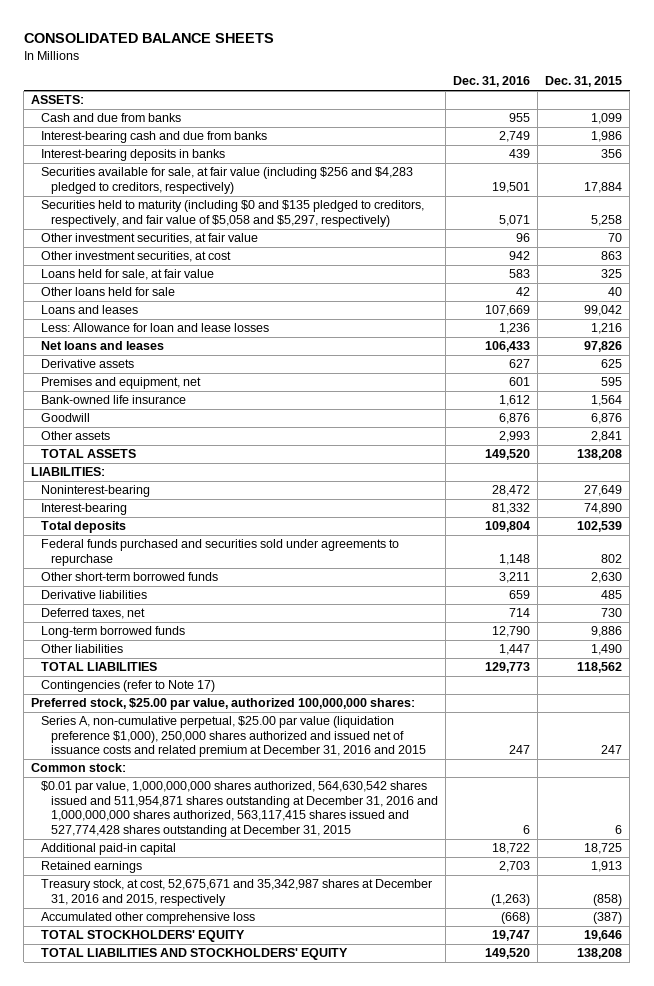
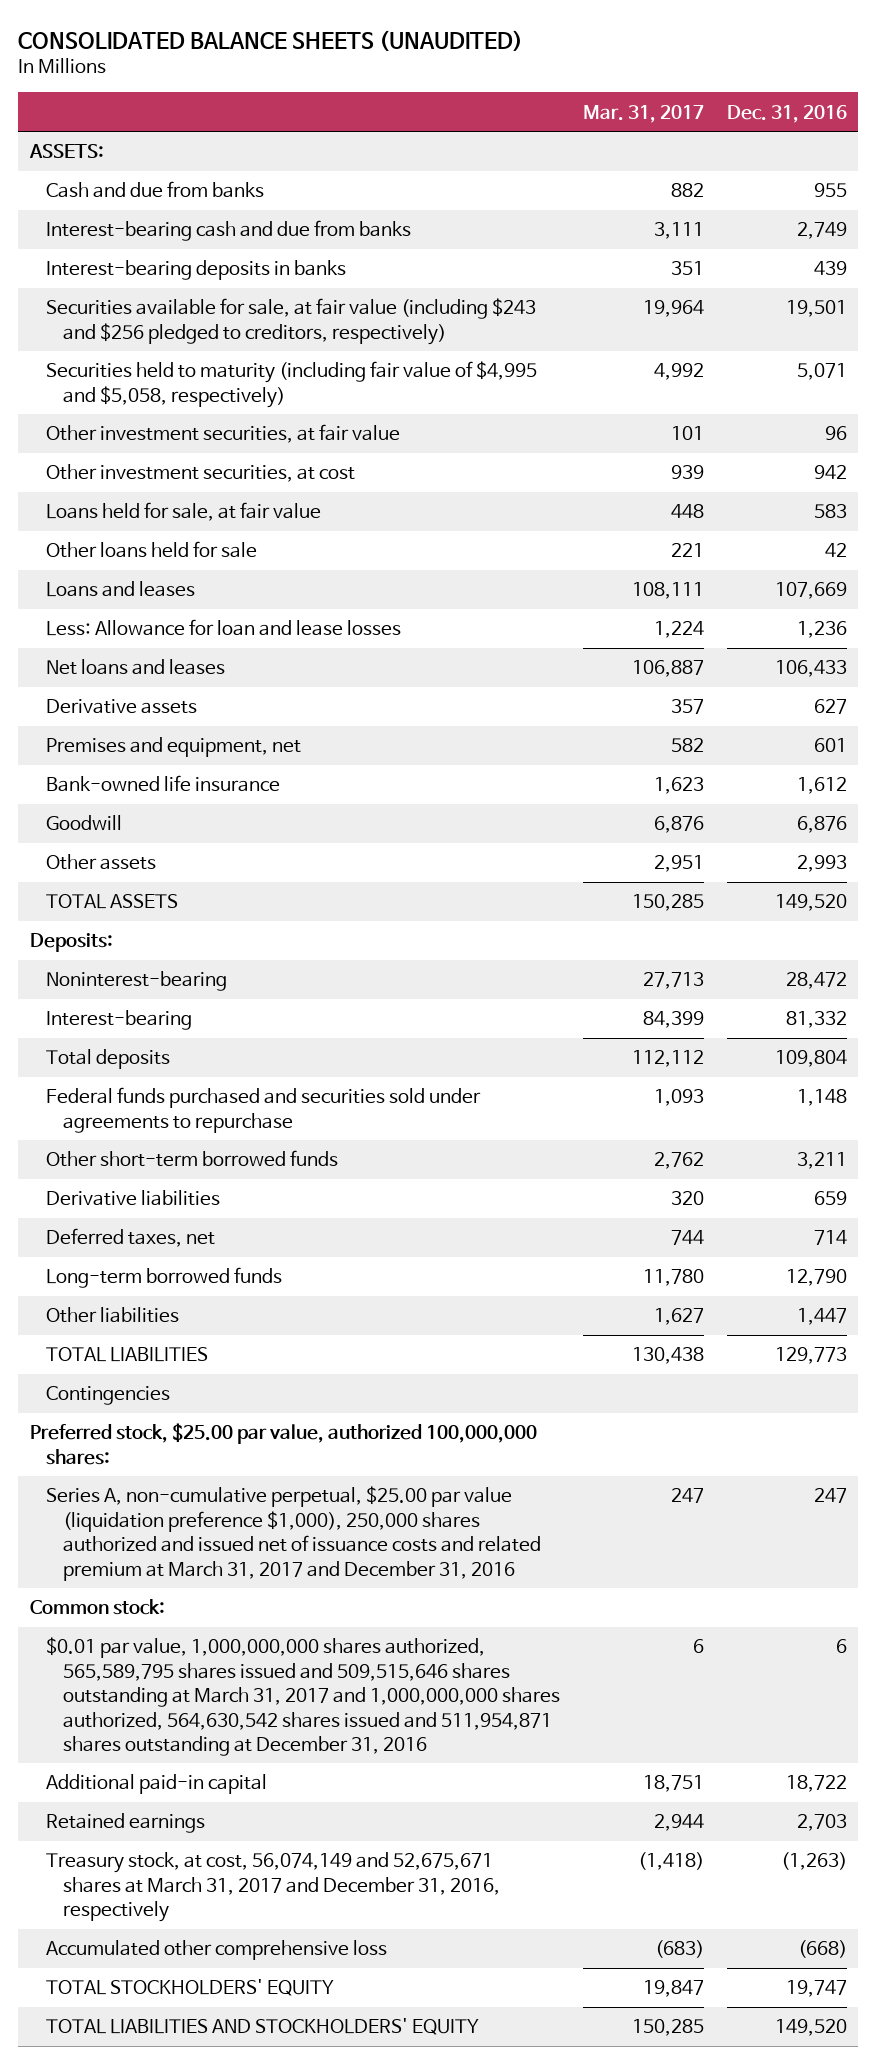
- CONSOLIDATED BALANCE SHEETS
+ CONSOLIDATED BALANCE SHEETS (UNAUDITED)
- | Dec. 31, 2016 | Dec. 31, 2015
+ | Mar. 31, 2017 | Dec. 31, 2016
- Securities available for sale, at fair value (including $256 and $4,283 pledged to creditors, respectively) | 19,501 | 17,884
- Securities held to maturity (including $0 and $135 pledged to creditors, respectively, and fair value of $5,058 and $5,297, respectively) | 5,071 | 5,258
+ Securities available for sale, at fair value (including $243 and $256 pledged to creditors, respectively) | 19,964 | 19,501
+ Securities held to maturity (including fair value of $4,995 and $5,058, respectively) | 4,992 | 5,071
- LIABILITIES:
+ Deposits:
- Contingencies (refer to Note 17)
+ Contingencies
- Series A, non-cumulative perpetual, $25.00 par value (liquidation preference $1,000), 250,000 shares authorized and issued net of issuance costs and related premium at December 31, 2016 and 2015 | 247 | 247
+ Series A, non-cumulative perpetual, $25.00 par value (liquidation preference $1,000), 250,000 shares authorized and issued net of issuance costs and related premium at March 31, 2017 and December 31, 2016 | 247 | 247
- $0.01 par value, 1,000,000,000 shares authorized, 564,630,542 shares issued and 511,954,871 shares outstanding at December 31, 2016 and 1,000,000,000 shares authorized, 563,117,415 shares issued and 527,774,428 shares outstanding at December 31, 2015 | 6 | 6
+ $0.01 par value, 1,000,000,000 shares authorized, 565,589,795 shares issued and 509,515,646 shares outstanding at March 31, 2017 and 1,000,000,000 shares authorized, 564,630,542 shares issued and 511,954,871 shares outstanding at December 31, 2016 | 6 | 6
- Treasury stock, at cost, 52,675,671 and 35,342,987 shares at December 31, 2016 and 2015, respectively | (1,263) | (858)
+ Treasury stock, at cost, 56,074,149 and 52,675,671 shares at March 31, 2017 and December 31, 2016, respectively | (1,418) | (1,263)

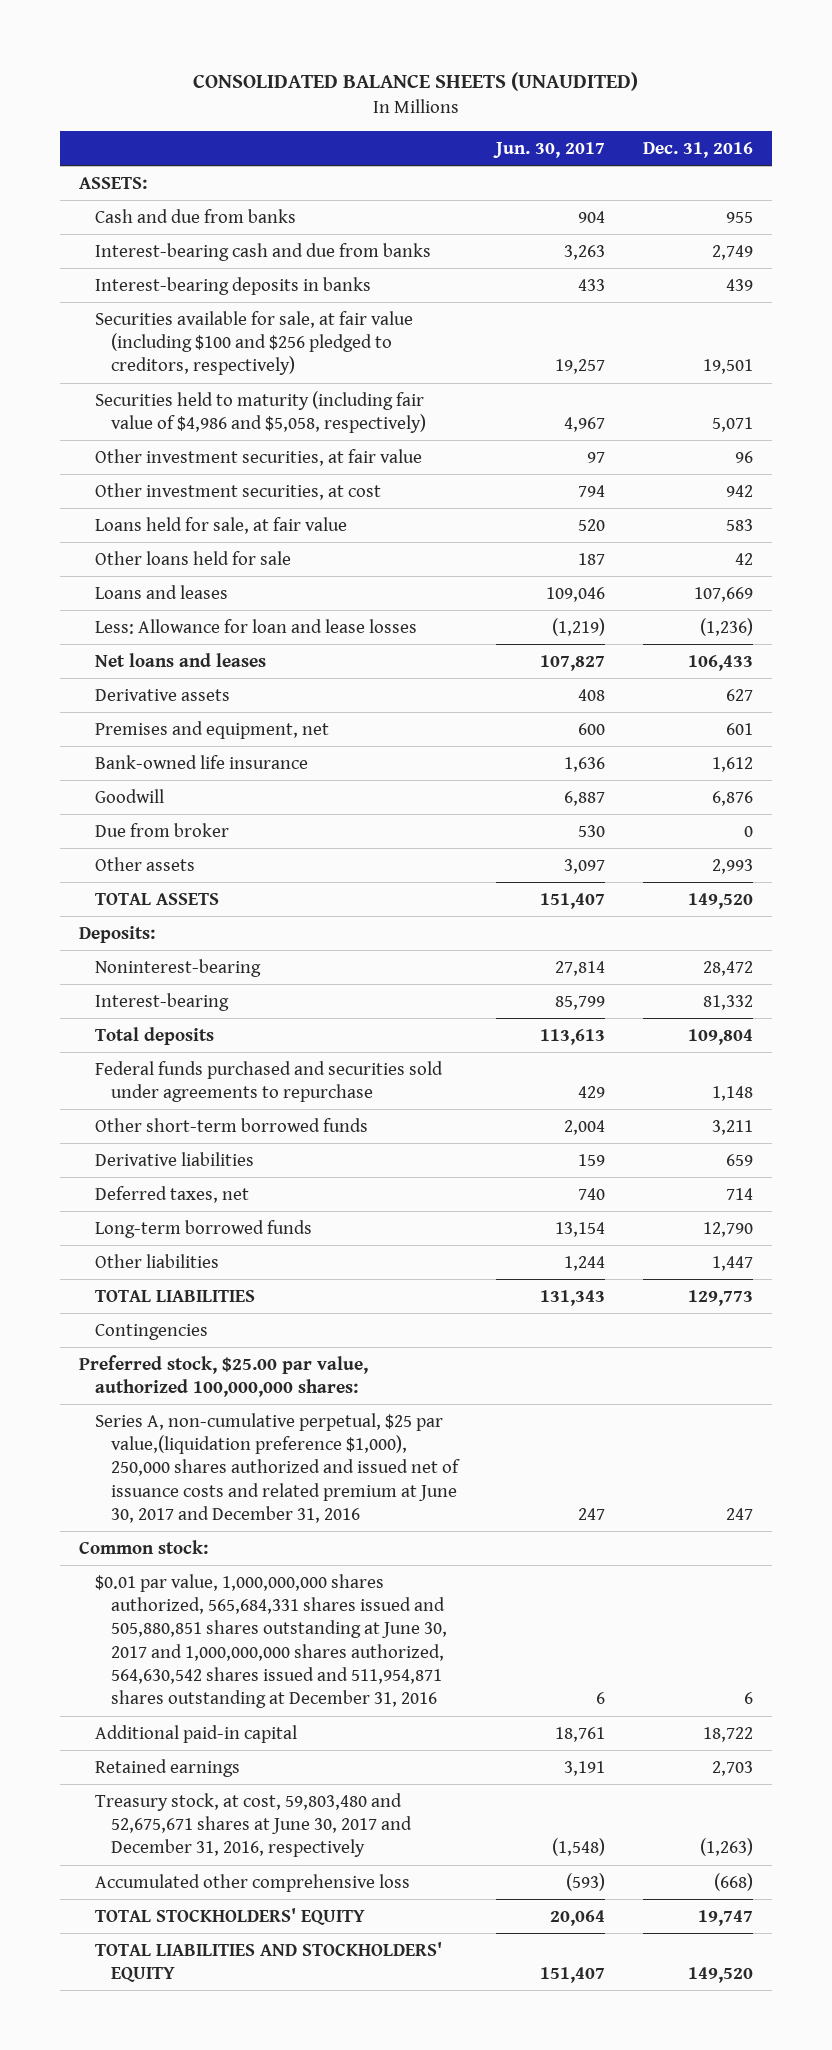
- | Mar. 31, 2017 | Dec. 31, 2016
+ | Jun. 30, 2017 | Dec. 31, 2016
- Securities available for sale, at fair value (including $243 and $256 pledged to creditors, respectively) | 19,964 | 19,501
- Securities held to maturity (including fair value of $4,995 and $5,058, respectively) | 4,992 | 5,071
+ Securities available for sale, at fair value (including $100 and $256 pledged to creditors, respectively) | 19,257 | 19,501
+ Securities held to maturity (including fair value of $4,986 and $5,058, respectively) | 4,967 | 5,071
- Less: Allowance for loan and lease losses | 1,224 | 1,236
+ Less: Allowance for loan and lease losses | (1,219) | (1,236)
+ Due from broker | 530 | 0
- Series A, non-cumulative perpetual, $25.00 par value (liquidation preference $1,000), 250,000 shares authorized and issued net of issuance costs and related premium at March 31, 2017 and December 31, 2016 | 247 | 247
+ Series A, non-cumulative perpetual, $25 par value,(liquidation preference $1,000), 250,000 shares authorized and issued net of issuance costs and related premium at June 30, 2017 and December 31, 2016 | 247 | 247
- $0.01 par value, 1,000,000,000 shares authorized, 565,589,795 shares issued and 509,515,646 shares outstanding at March 31, 2017 and 1,000,000,000 shares authorized, 564,630,542 shares issued and 511,954,871 shares outstanding at December 31, 2016 | 6 | 6
+ $0.01 par value, 1,000,000,000 shares authorized, 565,684,331 shares issued and 505,880,851 shares outstanding at June 30, 2017 and 1,000,000,000 shares authorized, 564,630,542 shares issued and 511,954,871 shares outstanding at December 31, 2016 | 6 | 6
- Treasury stock, at cost, 56,074,149 and 52,675,671 shares at March 31, 2017 and December 31, 2016, respectively | (1,418) | (1,263)
+ Treasury stock, at cost, 59,803,480 and 52,675,671 shares at June 30, 2017 and December 31, 2016, respectively | (1,548) | (1,263)

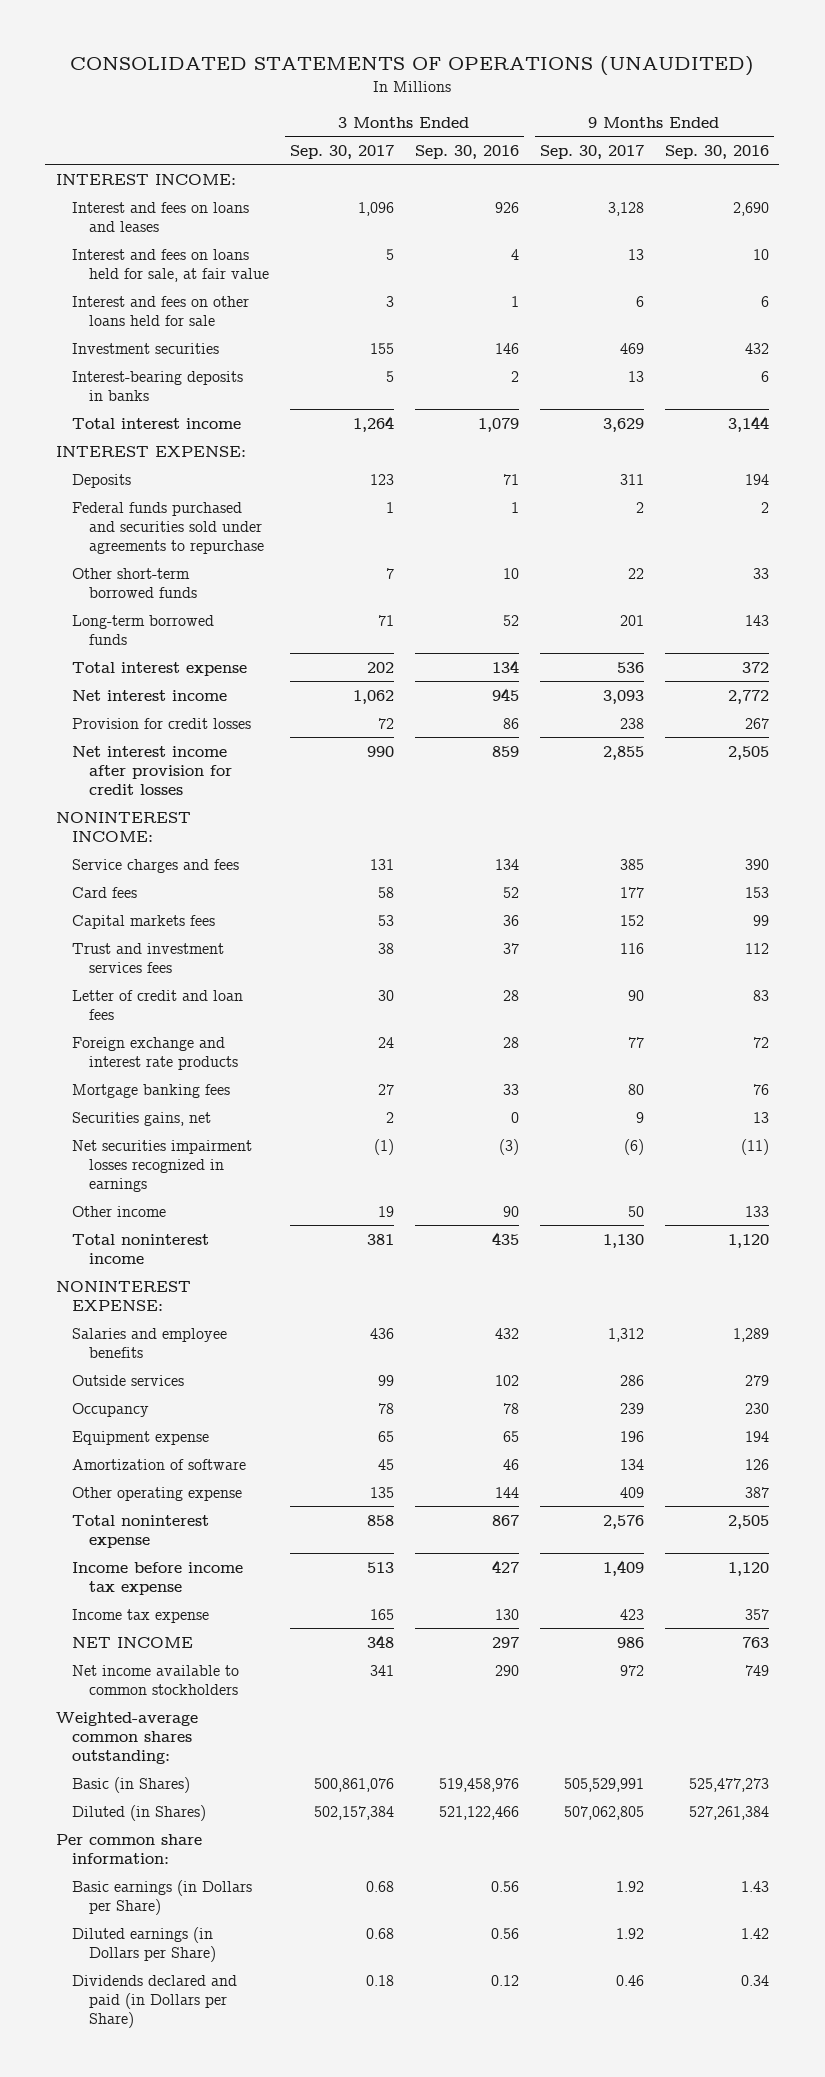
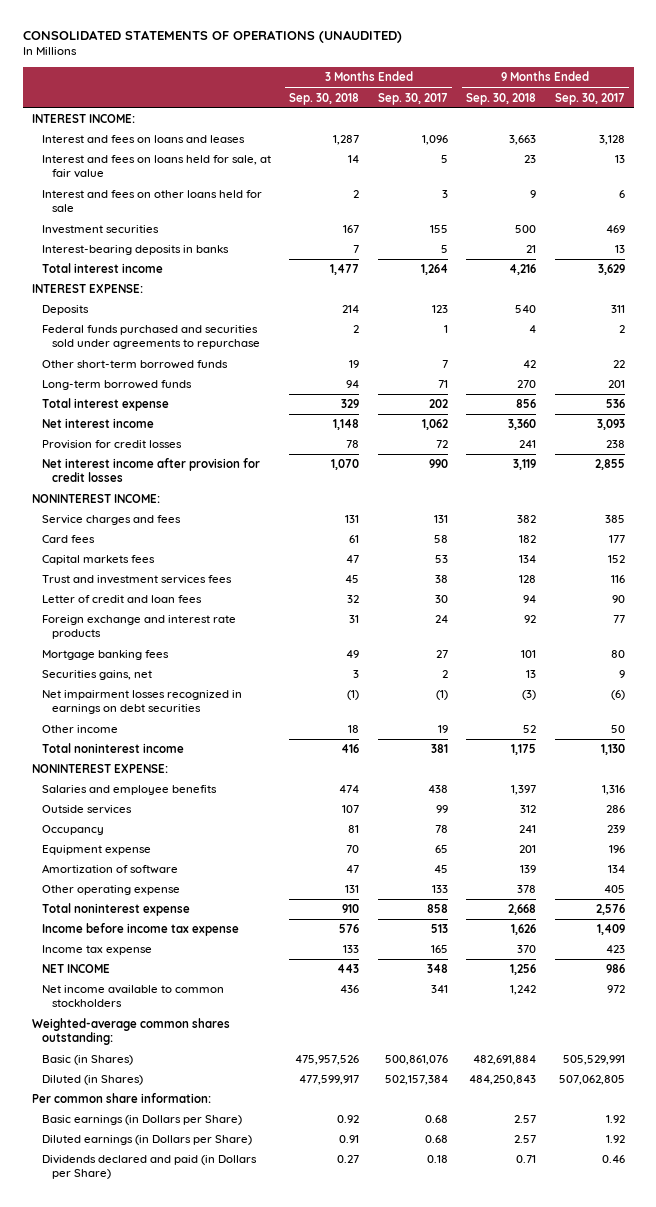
- | 3 Months Ended Sep. 30, 2017 | 3 Months Ended Sep. 30, 2016 | 9 Months Ended Sep. 30, 2017 | 9 Months Ended Sep. 30, 2016
+ | 3 Months Ended Sep. 30, 2018 | 3 Months Ended Sep. 30, 2017 | 9 Months Ended Sep. 30, 2018 | 9 Months Ended Sep. 30, 2017
- Net securities impairment losses recognized in earnings | (1) | (3) | (6) | (11)
+ Net impairment losses recognized in earnings on debt securities | (1) | (1) | (3) | (6)
- Salaries and employee benefits | 436 | 432 | 1,312 | 1,289
+ Salaries and employee benefits | 474 | 438 | 1,397 | 1,316
- Other operating expense | 135 | 144 | 409 | 387
+ Other operating expense | 131 | 133 | 378 | 405

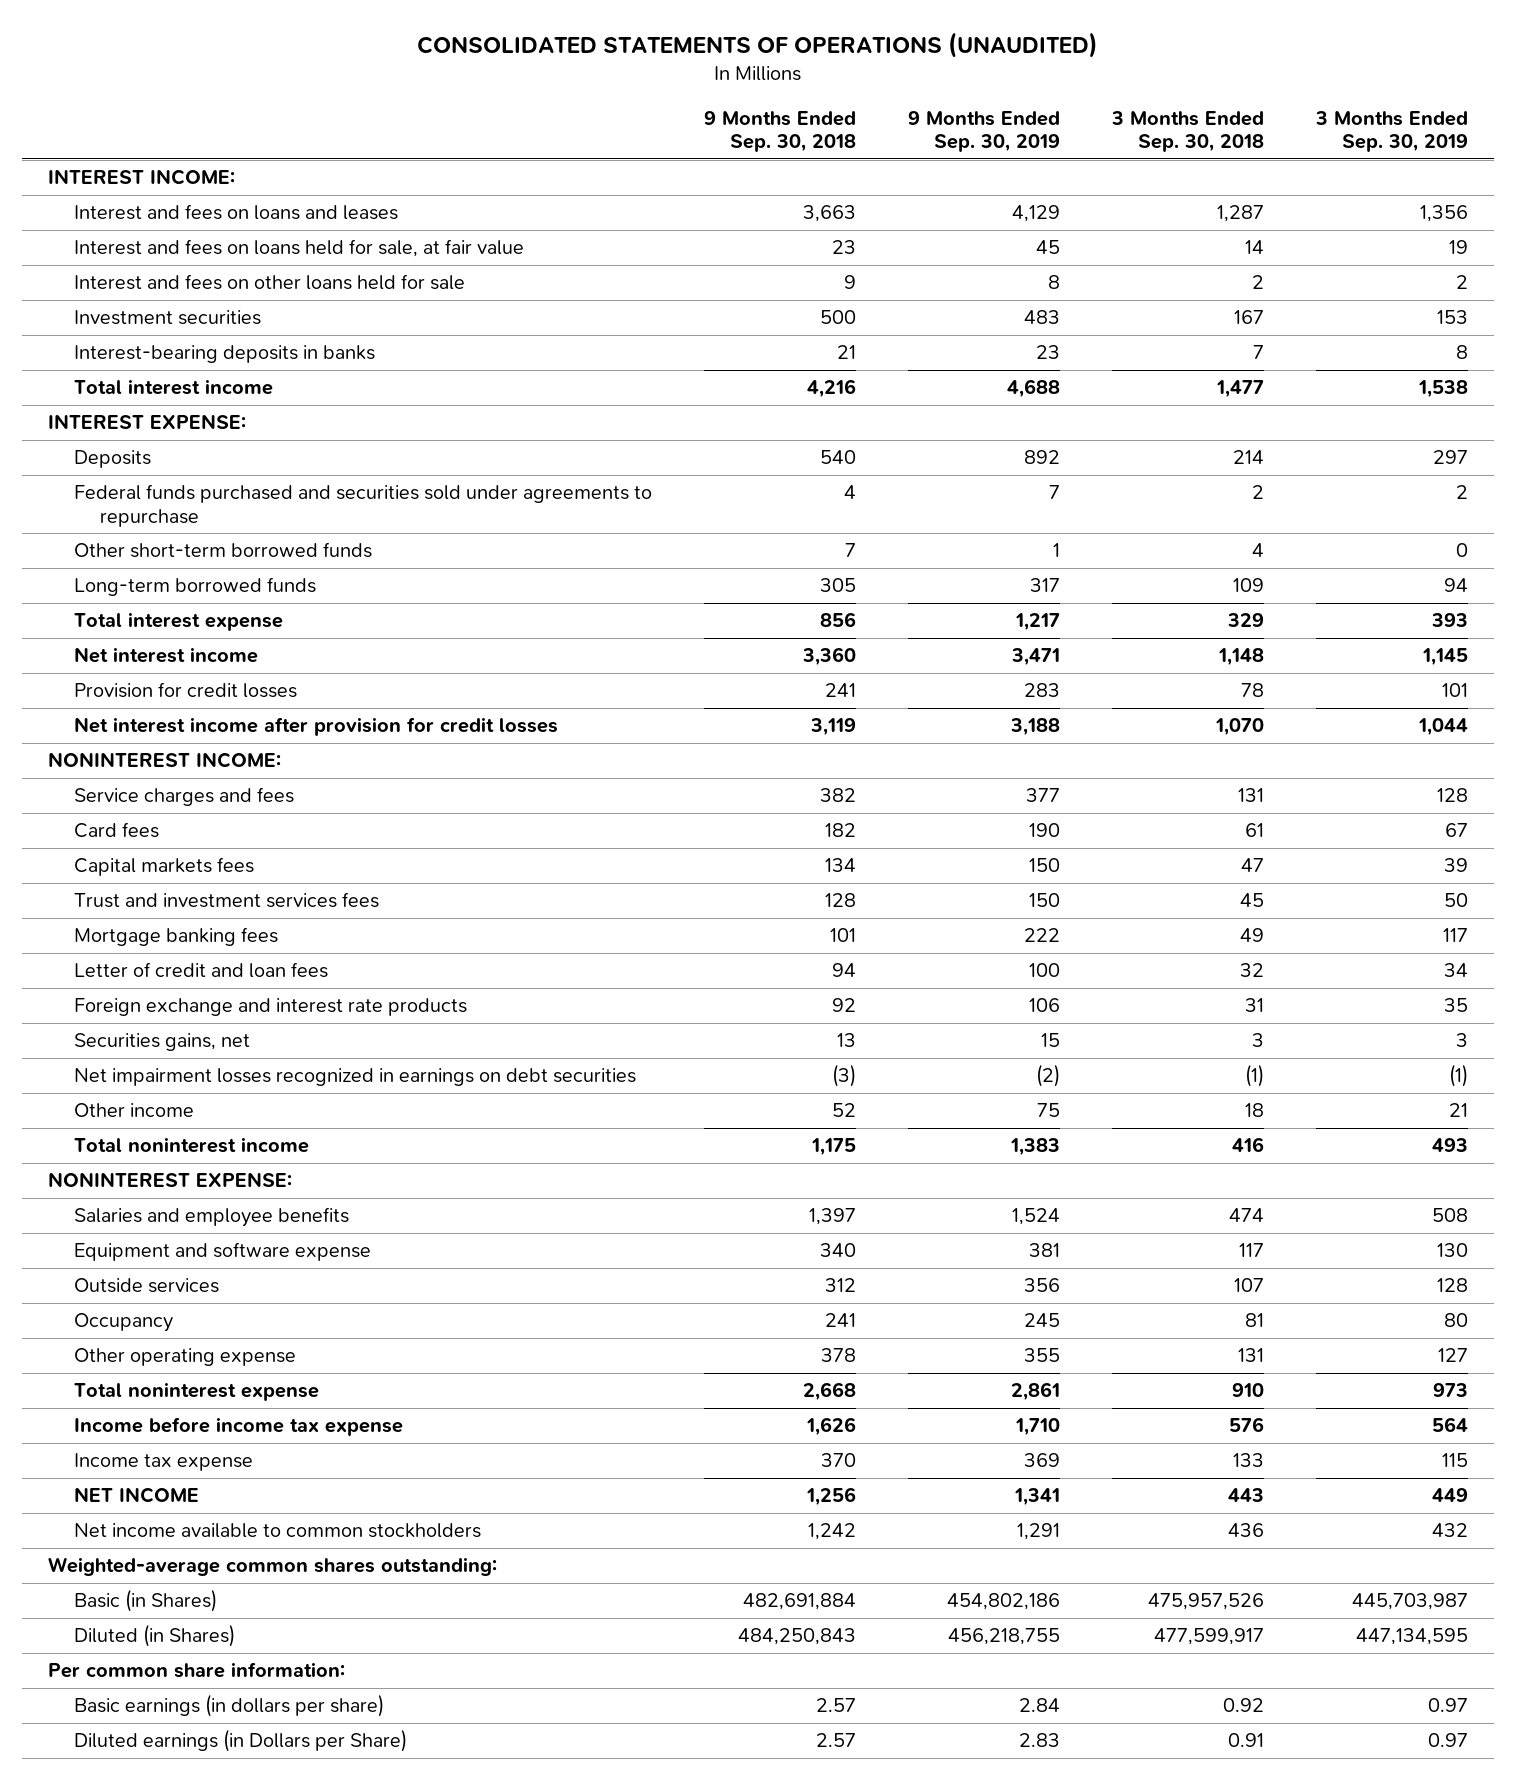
- | 3 Months Ended Sep. 30, 2018 | 3 Months Ended Sep. 30, 2017 | 9 Months Ended Sep. 30, 2018 | 9 Months Ended Sep. 30, 2017
+ | 9 Months Ended Sep. 30, 2018 | 9 Months Ended Sep. 30, 2019 | 3 Months Ended Sep. 30, 2018 | 3 Months Ended Sep. 30, 2019
- Other short-term borrowed funds | 19 | 7 | 42 | 22
- Long-term borrowed funds | 94 | 71 | 270 | 201
+ Other short-term borrowed funds | 7 | 1 | 4 | 0
+ Long-term borrowed funds | 305 | 317 | 109 | 94
moved up: Mortgage banking fees | 101 | 222 | 49 | 117
+ Equipment and software expense | 340 | 381 | 117 | 130
- Equipment expense | 70 | 65 | 201 | 196
- Amortization of software | 47 | 45 | 139 | 134
- Basic earnings (in Dollars per Share) | 0.92 | 0.68 | 2.57 | 1.92
+ Basic earnings (in dollars per share) | 2.57 | 2.84 | 0.92 | 0.97
- Dividends declared and paid (in Dollars per Share) | 0.27 | 0.18 | 0.71 | 0.46

